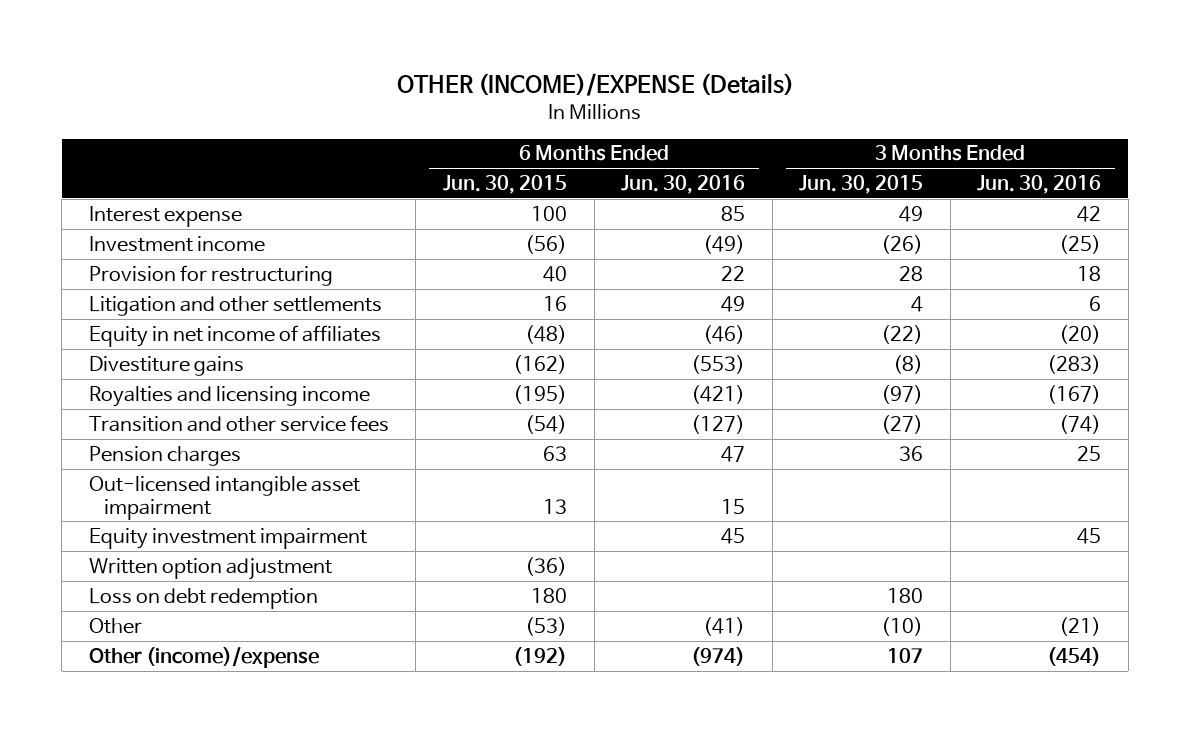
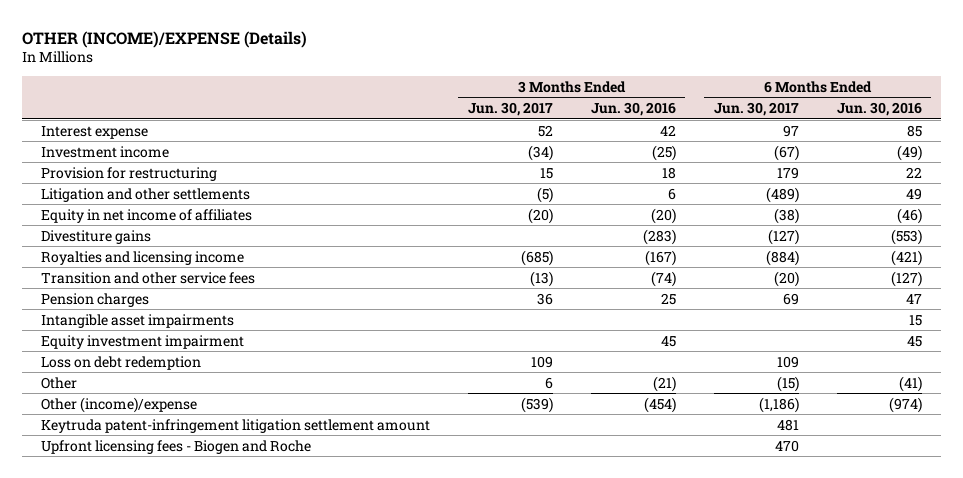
- | 6 Months Ended Jun. 30, 2015 | 6 Months Ended Jun. 30, 2016 | 3 Months Ended Jun. 30, 2015 | 3 Months Ended Jun. 30, 2016
+ | 3 Months Ended Jun. 30, 2017 | 3 Months Ended Jun. 30, 2016 | 6 Months Ended Jun. 30, 2017 | 6 Months Ended Jun. 30, 2016
- Out-licensed intangible asset impairment | 13 | 15 | |
+ Intangible asset impairments | | | | 15
- Written option adjustment | (36) | | |
+ Keytruda patent-infringement litigation settlement amount | | | 481 |
+ Upfront licensing fees - Biogen and Roche | | | 470 |

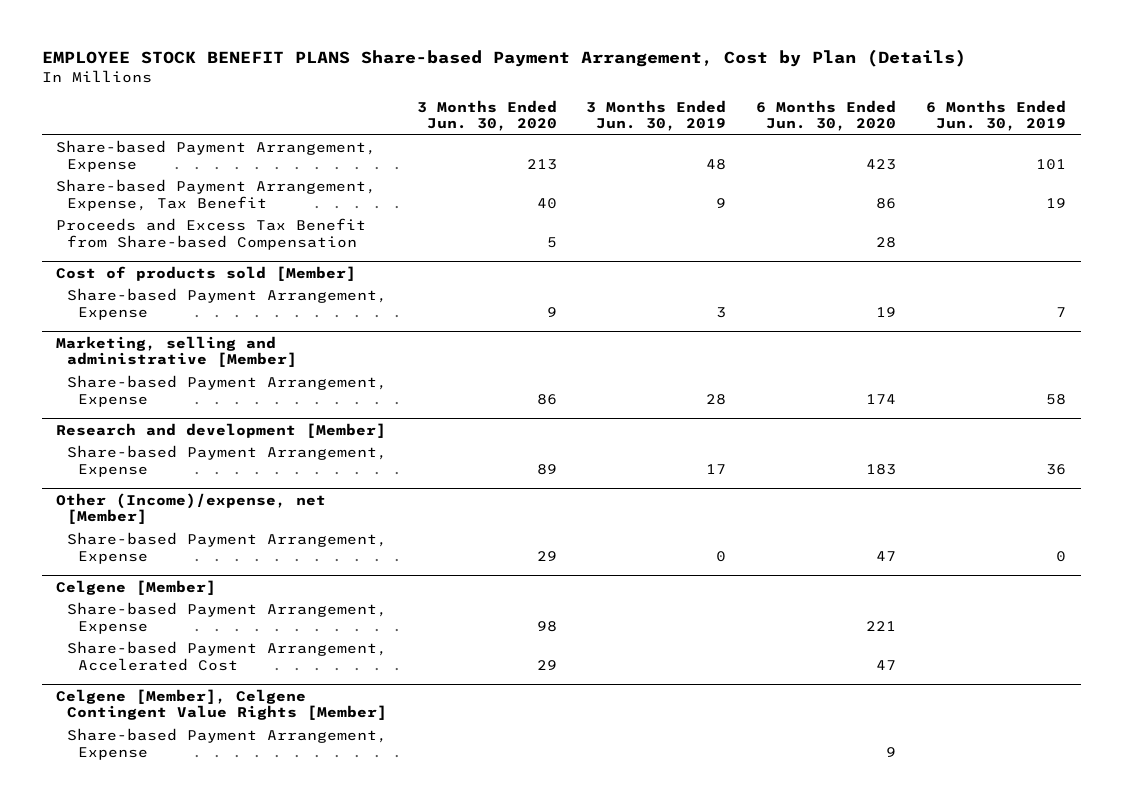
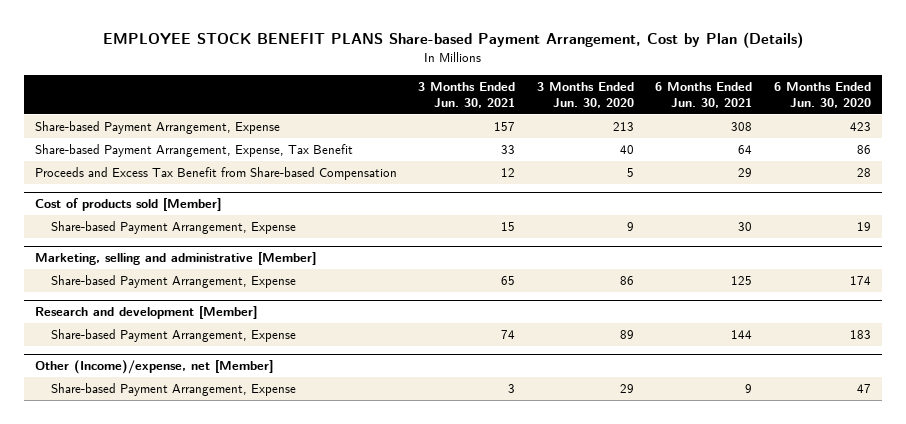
- | 3 Months Ended Jun. 30, 2020 | 3 Months Ended Jun. 30, 2019 | 6 Months Ended Jun. 30, 2020 | 6 Months Ended Jun. 30, 2019
+ | 3 Months Ended Jun. 30, 2021 | 3 Months Ended Jun. 30, 2020 | 6 Months Ended Jun. 30, 2021 | 6 Months Ended Jun. 30, 2020
- Celgene [Member]
- Share-based Payment Arrangement, Expense | 98 | | 221 |
- Share-based Payment Arrangement, Accelerated Cost | 29 | | 47 |
- Celgene [Member], Celgene Contingent Value Rights [Member]
- Share-based Payment Arrangement, Expense | | | 9 |

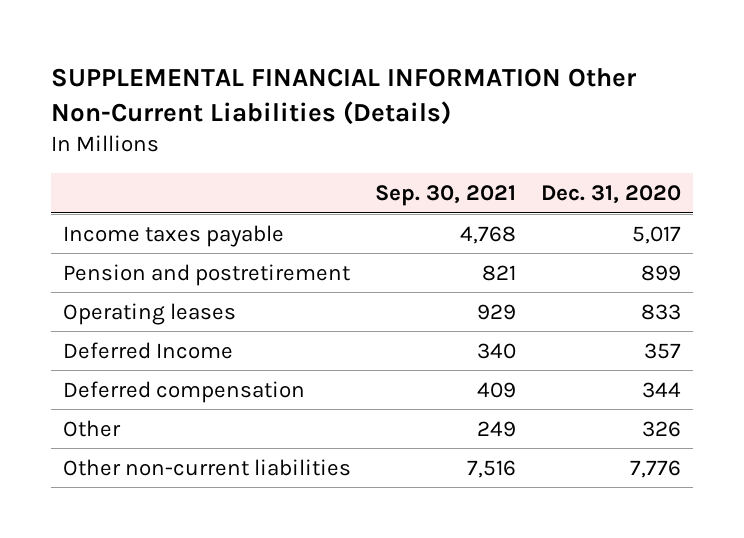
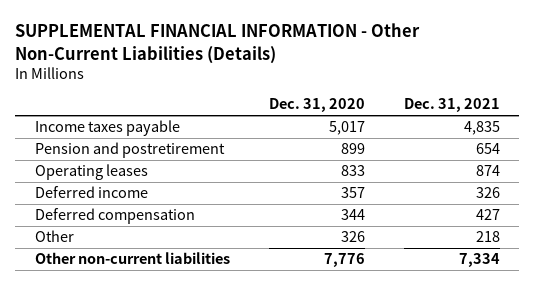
- SUPPLEMENTAL FINANCIAL INFORMATION Other Non-Current Liabilities (Details)
+ SUPPLEMENTAL FINANCIAL INFORMATION - Other Non-Current Liabilities (Details)
- | Sep. 30, 2021 | Dec. 31, 2020
+ | Dec. 31, 2020 | Dec. 31, 2021
- Deferred Income | 340 | 357
+ Deferred income | 357 | 326

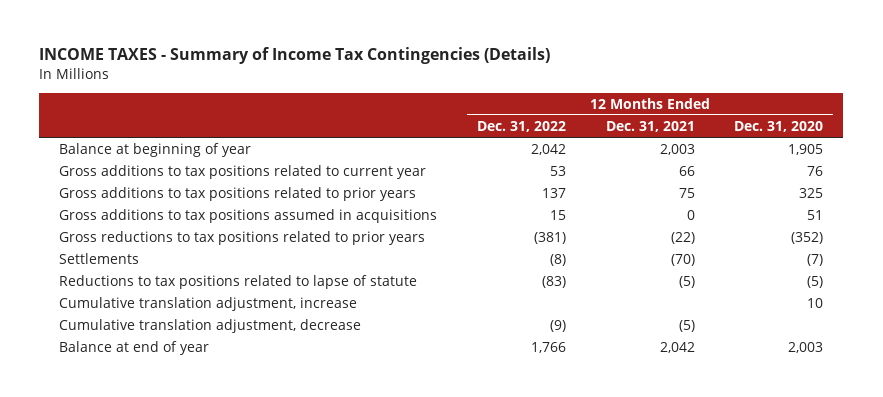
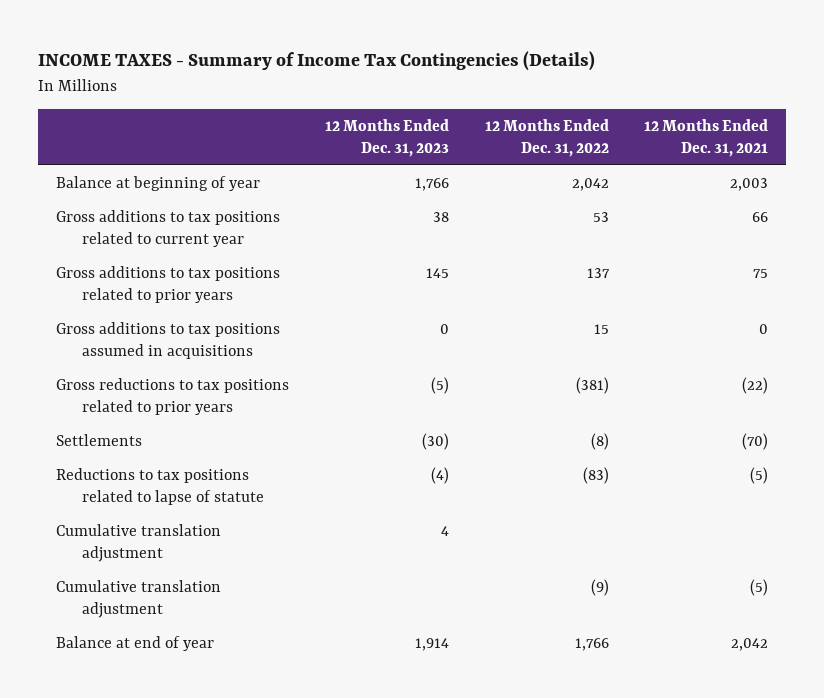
- | 12 Months Ended Dec. 31, 2022 | 12 Months Ended Dec. 31, 2021 | 12 Months Ended Dec. 31, 2020
+ | 12 Months Ended Dec. 31, 2023 | 12 Months Ended Dec. 31, 2022 | 12 Months Ended Dec. 31, 2021
- Cumulative translation adjustment, increase | | | 10
- Cumulative translation adjustment, decrease | (9) | (5) |
+ Cumulative translation adjustment | 4 | |
+ Cumulative translation adjustment | | (9) | (5)

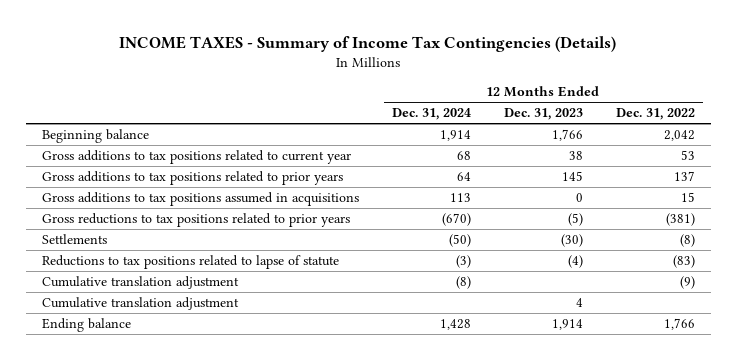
- | 12 Months Ended Dec. 31, 2023 | 12 Months Ended Dec. 31, 2022 | 12 Months Ended Dec. 31, 2021
+ | 12 Months Ended Dec. 31, 2024 | 12 Months Ended Dec. 31, 2023 | 12 Months Ended Dec. 31, 2022
- Balance at beginning of year | 1,766 | 2,042 | 2,003
+ Beginning balance | 1,914 | 1,766 | 2,042
- Balance at end of year | 1,914 | 1,766 | 2,042
moved down: Cumulative translation adjustment | | 4 |
+ Ending balance | 1,428 | 1,914 | 1,766

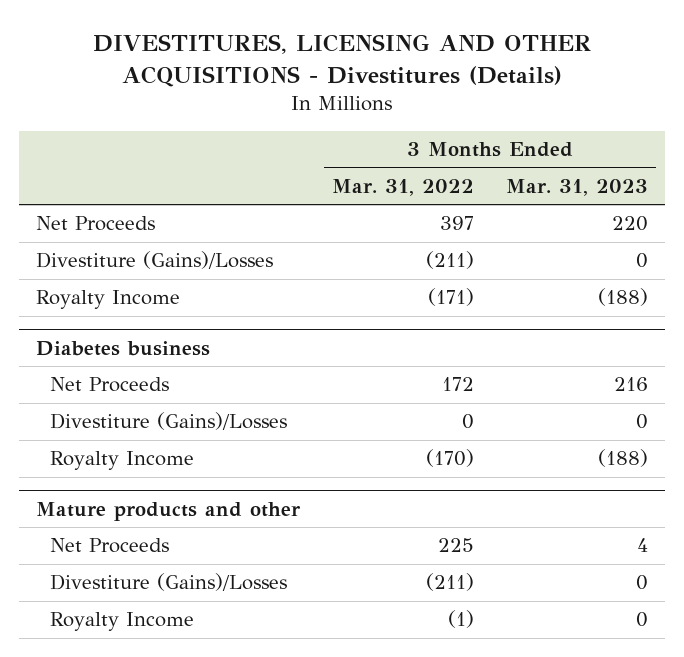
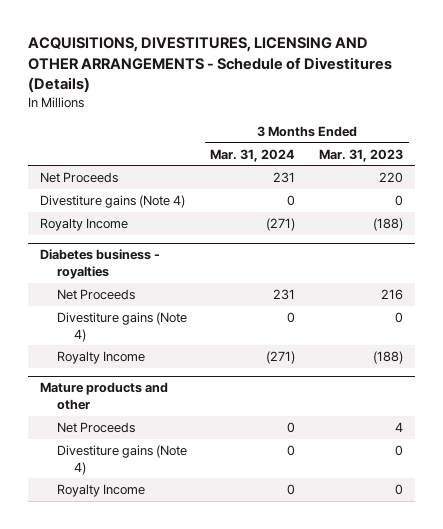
- DIVESTITURES, LICENSING AND OTHER ACQUISITIONS - Divestitures (Details)
+ ACQUISITIONS, DIVESTITURES, LICENSING AND OTHER ARRANGEMENTS - Schedule of Divestitures (Details)
- | 3 Months Ended Mar. 31, 2022 | 3 Months Ended Mar. 31, 2023
+ | 3 Months Ended Mar. 31, 2024 | 3 Months Ended Mar. 31, 2023
- Divestiture (Gains)/Losses | (211) | 0
+ Divestiture gains (Note 4) | 0 | 0
- Diabetes business
+ Diabetes business - royalties
- Divestiture (Gains)/Losses | 0 | 0
+ Divestiture gains (Note 4) | 0 | 0
@ Mature products and other
- Divestiture (Gains)/Losses | (211) | 0
+ Divestiture gains (Note 4) | 0 | 0

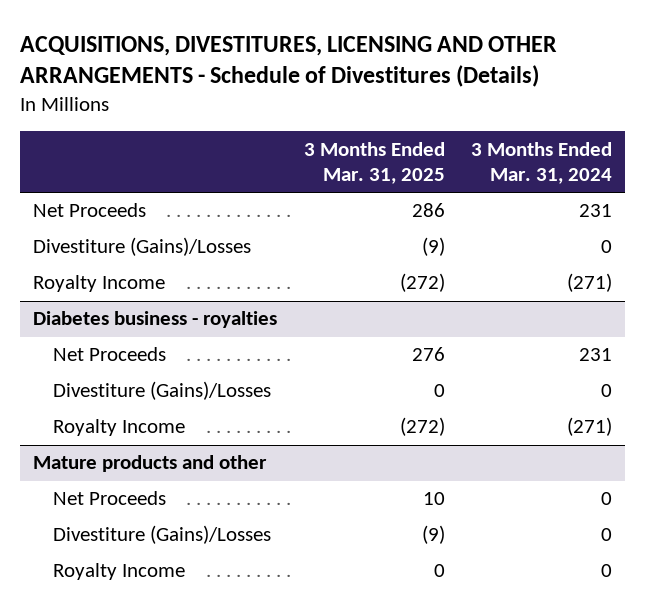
- | 3 Months Ended Mar. 31, 2024 | 3 Months Ended Mar. 31, 2023
+ | 3 Months Ended Mar. 31, 2025 | 3 Months Ended Mar. 31, 2024
- Divestiture gains (Note 4) | 0 | 0
+ Divestiture (Gains)/Losses | (9) | 0
@ Diabetes business - royalties
- Divestiture gains (Note 4) | 0 | 0
+ Divestiture (Gains)/Losses | 0 | 0
@ Mature products and other
- Divestiture gains (Note 4) | 0 | 0
+ Divestiture (Gains)/Losses | (9) | 0

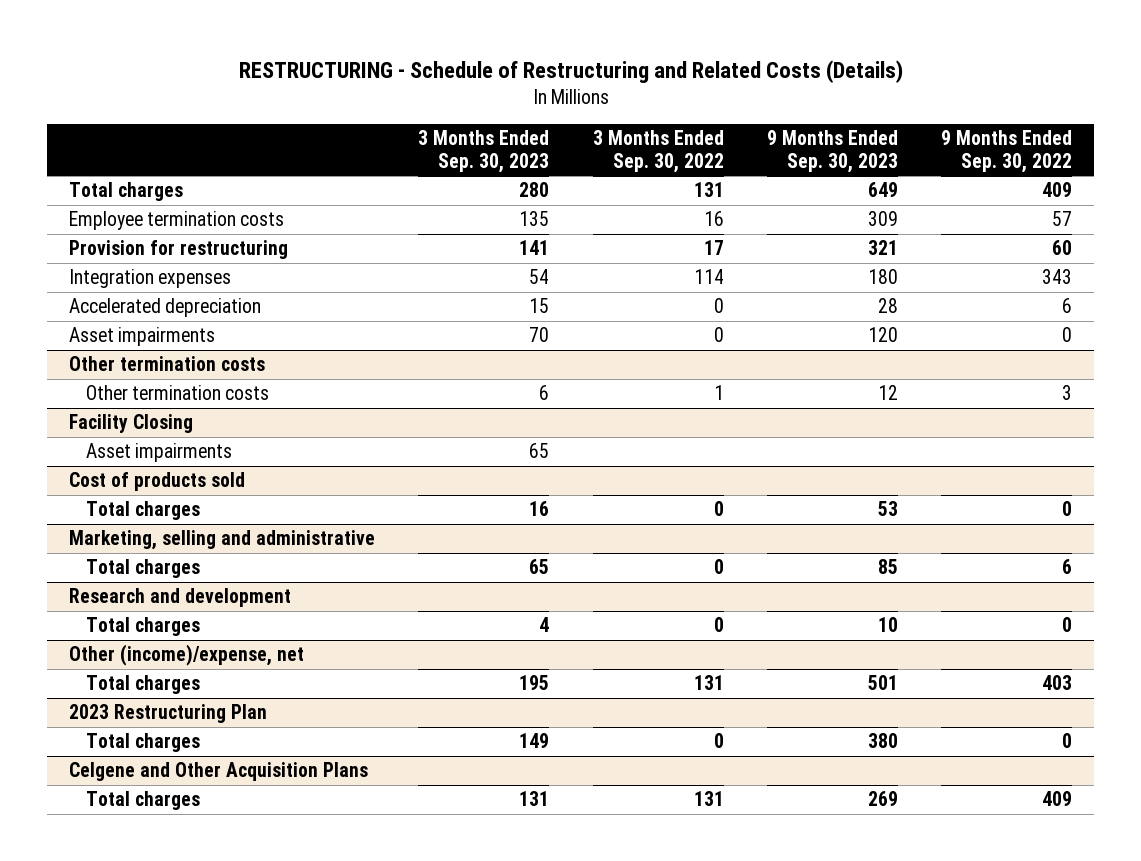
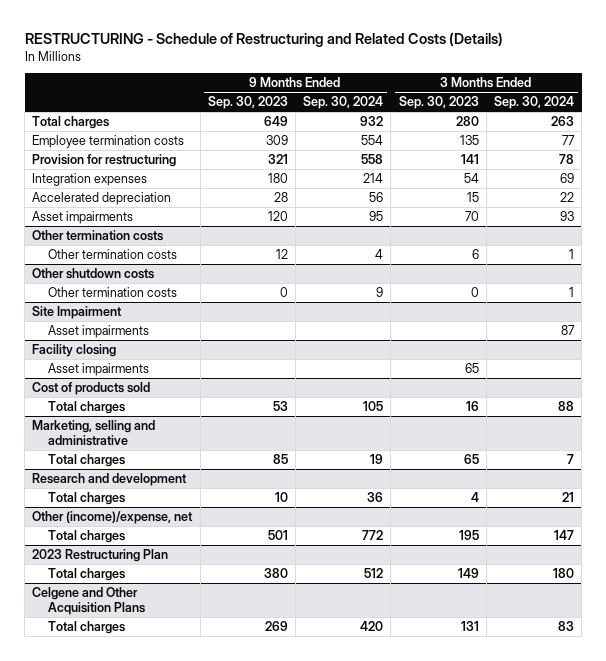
- | 3 Months Ended Sep. 30, 2023 | 3 Months Ended Sep. 30, 2022 | 9 Months Ended Sep. 30, 2023 | 9 Months Ended Sep. 30, 2022
+ | 9 Months Ended Sep. 30, 2023 | 9 Months Ended Sep. 30, 2024 | 3 Months Ended Sep. 30, 2023 | 3 Months Ended Sep. 30, 2024
- Facility Closing
+ Other shutdown costs
+ Other termination costs | 0 | 9 | 0 | 1
+ Site Impairment
+ Asset impairments | | | | 87
+ Facility closing

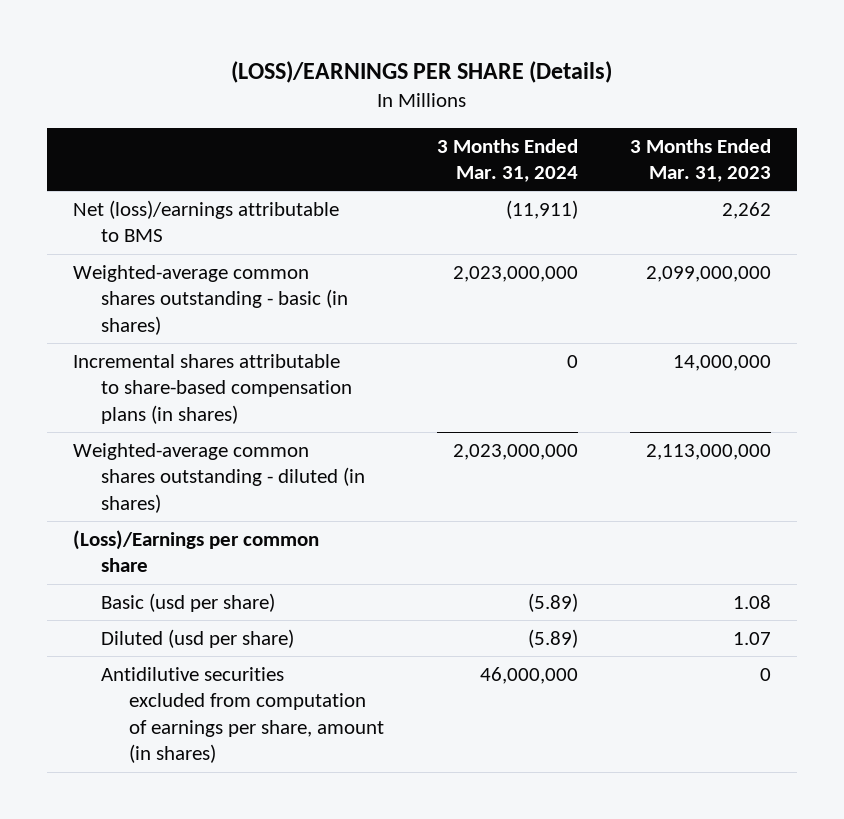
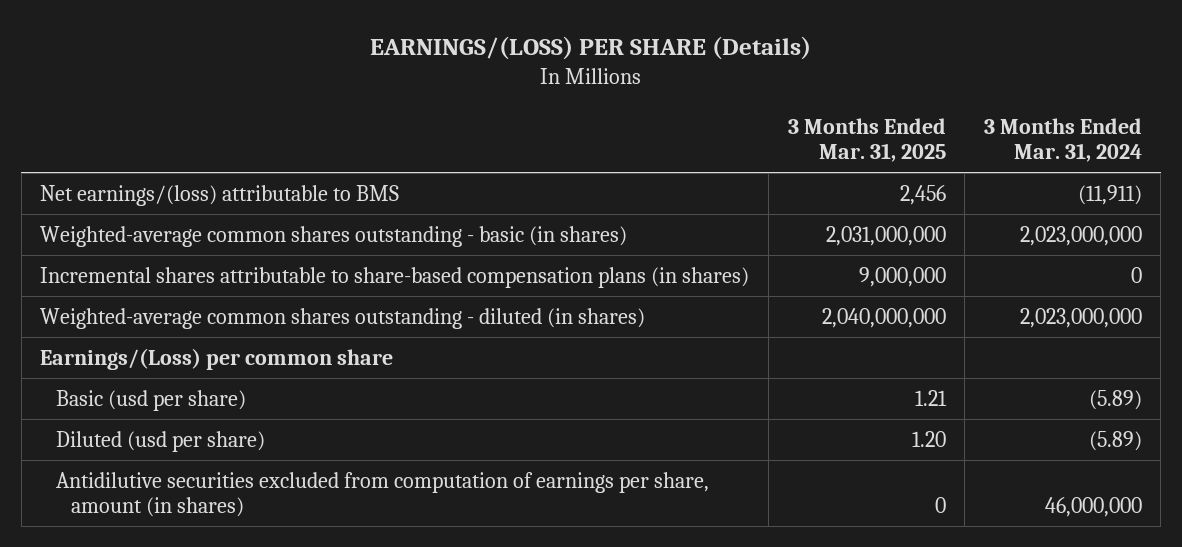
- (LOSS)/EARNINGS PER SHARE (Details)
+ EARNINGS/(LOSS) PER SHARE (Details)
- | 3 Months Ended Mar. 31, 2024 | 3 Months Ended Mar. 31, 2023
+ | 3 Months Ended Mar. 31, 2025 | 3 Months Ended Mar. 31, 2024
- Net (loss)/earnings attributable to BMS | (11,911) | 2,262
+ Net earnings/(loss) attributable to BMS | 2,456 | (11,911)
- (Loss)/Earnings per common share
+ Earnings/(Loss) per common share

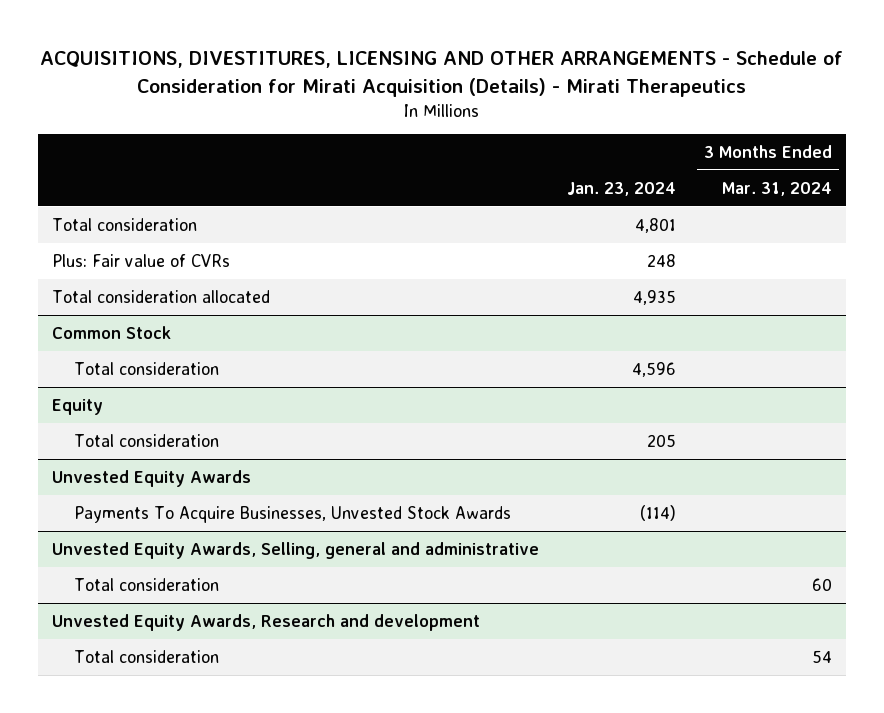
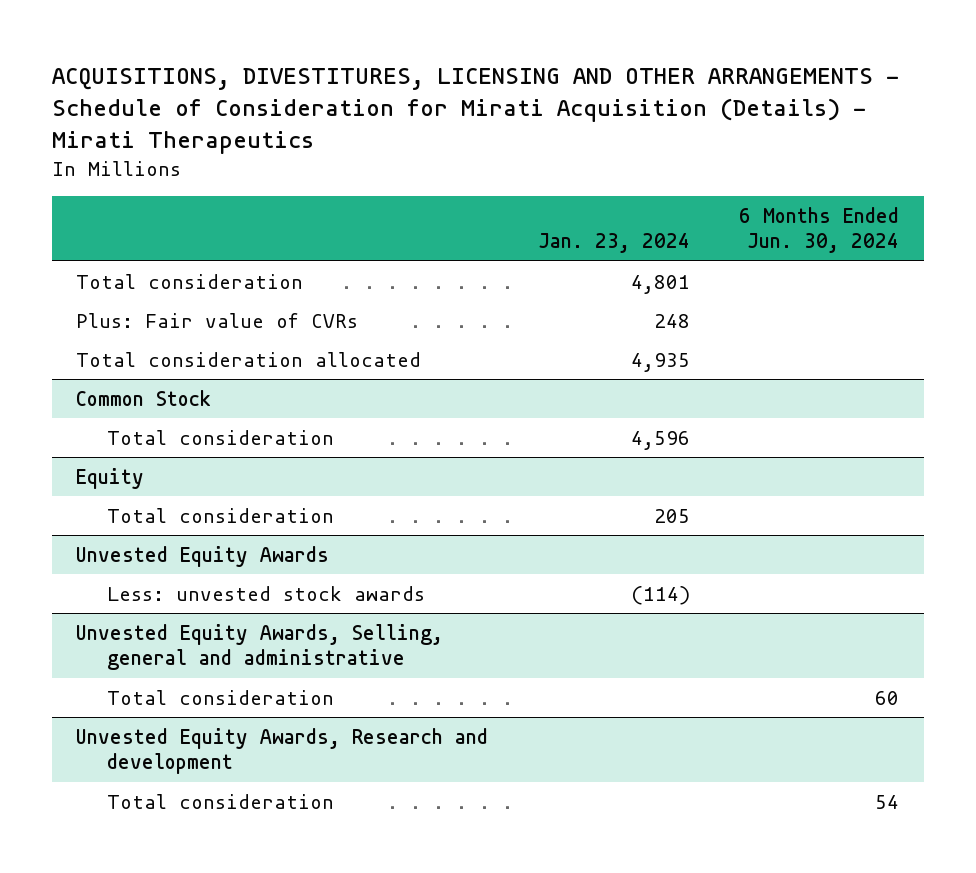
- | Jan. 23, 2024 | 3 Months Ended Mar. 31, 2024
+ | Jan. 23, 2024 | 6 Months Ended Jun. 30, 2024
@ Unvested Equity Awards
- Payments To Acquire Businesses, Unvested Stock Awards | (114) |
+ Less: unvested stock awards | (114) |

